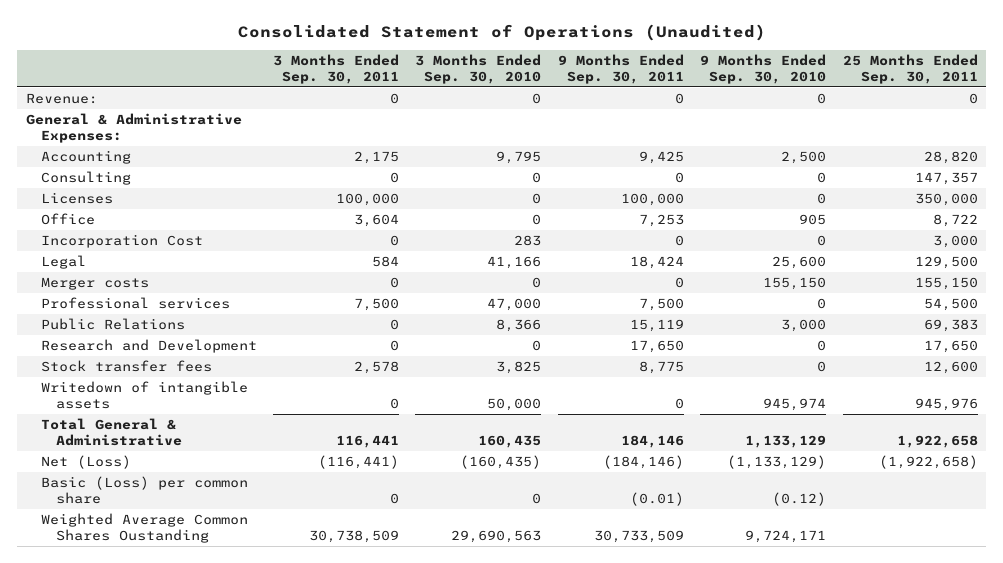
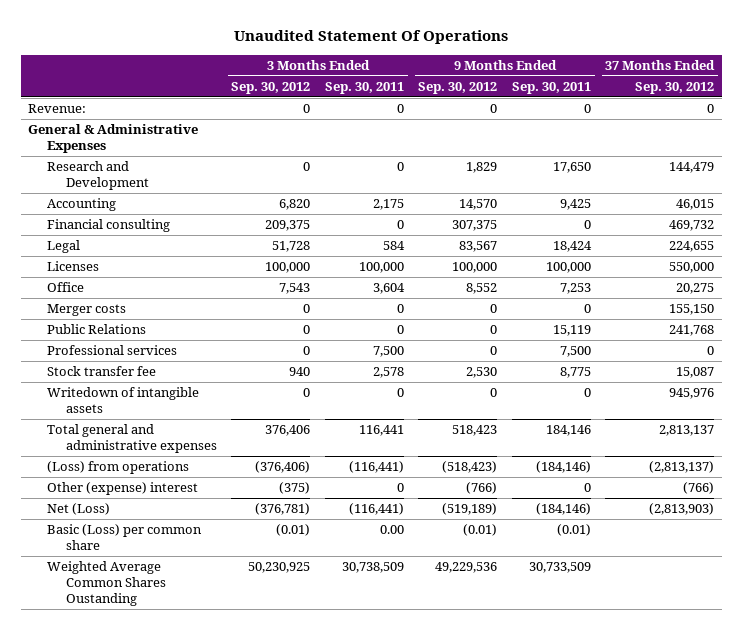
- Consolidated Statement of Operations (Unaudited)
+ Unaudited Statement Of Operations
- | 3 Months Ended Sep. 30, 2011 | 3 Months Ended Sep. 30, 2010 | 9 Months Ended Sep. 30, 2011 | 9 Months Ended Sep. 30, 2010 | 25 Months Ended Sep. 30, 2011
+ | 3 Months Ended Sep. 30, 2012 | 3 Months Ended Sep. 30, 2011 | 9 Months Ended Sep. 30, 2012 | 9 Months Ended Sep. 30, 2011 | 37 Months Ended Sep. 30, 2012
- General & Administrative Expenses:
+ General & Administrative Expenses
moved up: Research and Development | 0 | 0 | 1,829 | 17,650 | 144,479
- Consulting | 0 | 0 | 0 | 0 | 147,357
+ Financial consulting | 209,375 | 0 | 307,375 | 0 | 469,732
moved up: Legal | 51,728 | 584 | 83,567 | 18,424 | 224,655
- Incorporation Cost | 0 | 283 | 0 | 0 | 3,000
- Stock transfer fees | 2,578 | 3,825 | 8,775 | 0 | 12,600
moved down: Professional services | 0 | 7,500 | 0 | 7,500 | 0
+ Stock transfer fee | 940 | 2,578 | 2,530 | 8,775 | 15,087
- Total General & Administrative | 116,441 | 160,435 | 184,146 | 1,133,129 | 1,922,658
+ Total general and administrative expenses | 376,406 | 116,441 | 518,423 | 184,146 | 2,813,137
+ (Loss) from operations | (376,406) | (116,441) | (518,423) | (184,146) | (2,813,137)
+ Other (expense) interest | (375) | 0 | (766) | 0 | (766)
- Basic (Loss) per common share | 0 | 0 | (0.01) | (0.12) |
+ Basic (Loss) per common share | (0.01) | 0.00 | (0.01) | (0.01) |

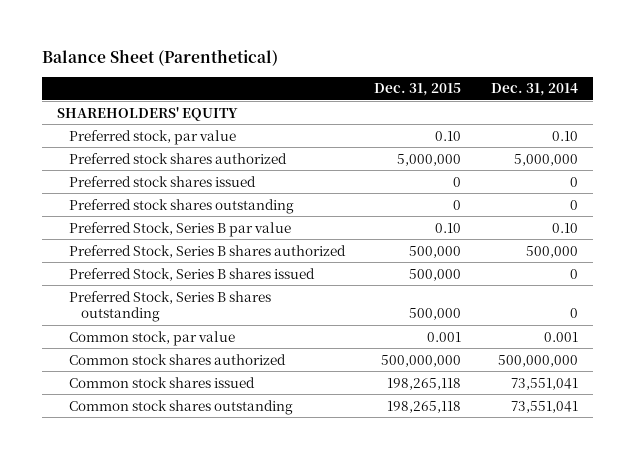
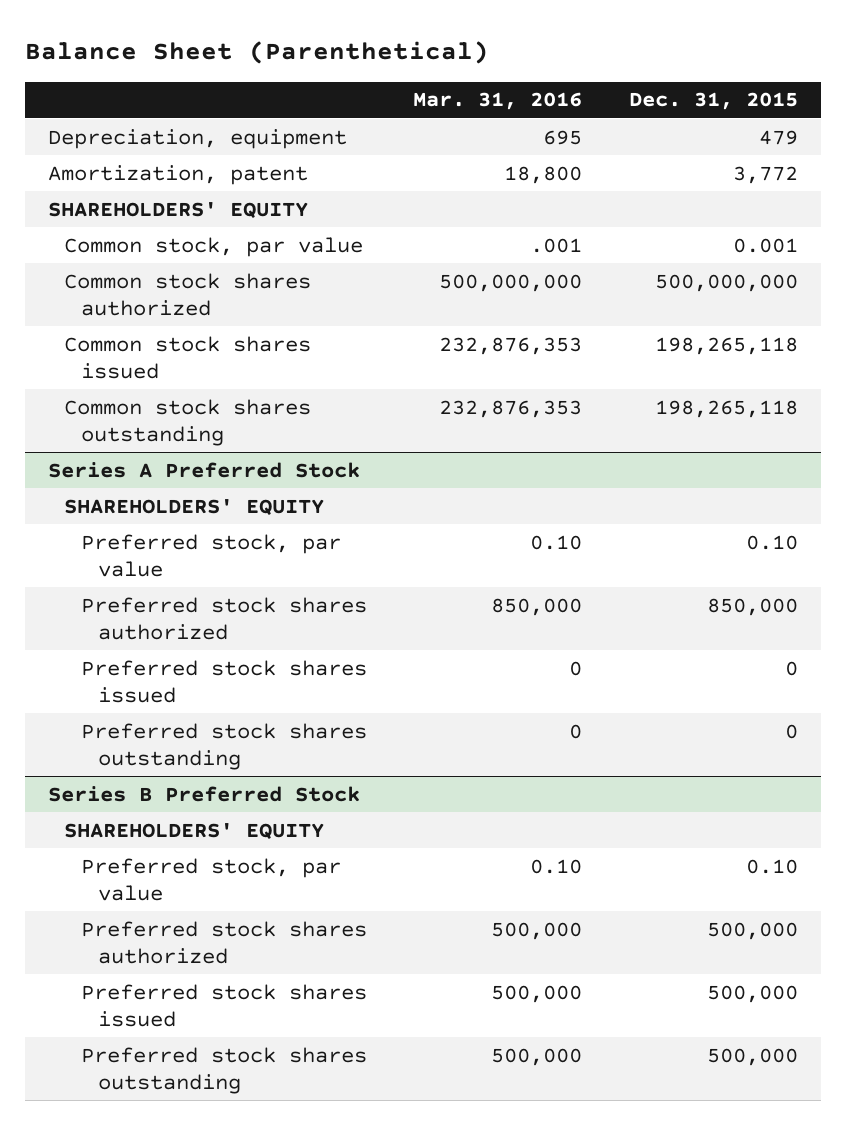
- | Dec. 31, 2015 | Dec. 31, 2014
+ | Mar. 31, 2016 | Dec. 31, 2015
+ Depreciation, equipment | 695 | 479
+ Amortization, patent | 18,800 | 3,772
- Preferred stock, par value | 0.10 | 0.10
- Preferred stock shares authorized | 5,000,000 | 5,000,000
- Preferred stock shares issued | 0 | 0
- Preferred stock shares outstanding | 0 | 0
- Preferred Stock, Series B par value | 0.10 | 0.10
- Preferred Stock, Series B shares authorized | 500,000 | 500,000
- Preferred Stock, Series B shares issued | 500,000 | 0
- Preferred Stock, Series B shares outstanding | 500,000 | 0
+ Series A Preferred Stock
+ SHAREHOLDERS' EQUITY
+ Preferred stock, par value | 0.10 | 0.10
+ Preferred stock shares authorized | 850,000 | 850,000
+ Preferred stock shares issued | 0 | 0
+ Preferred stock shares outstanding | 0 | 0
+ Series B Preferred Stock
+ SHAREHOLDERS' EQUITY
+ Preferred stock, par value | 0.10 | 0.10
+ Preferred stock shares authorized | 500,000 | 500,000
+ Preferred stock shares issued | 500,000 | 500,000
+ Preferred stock shares outstanding | 500,000 | 500,000

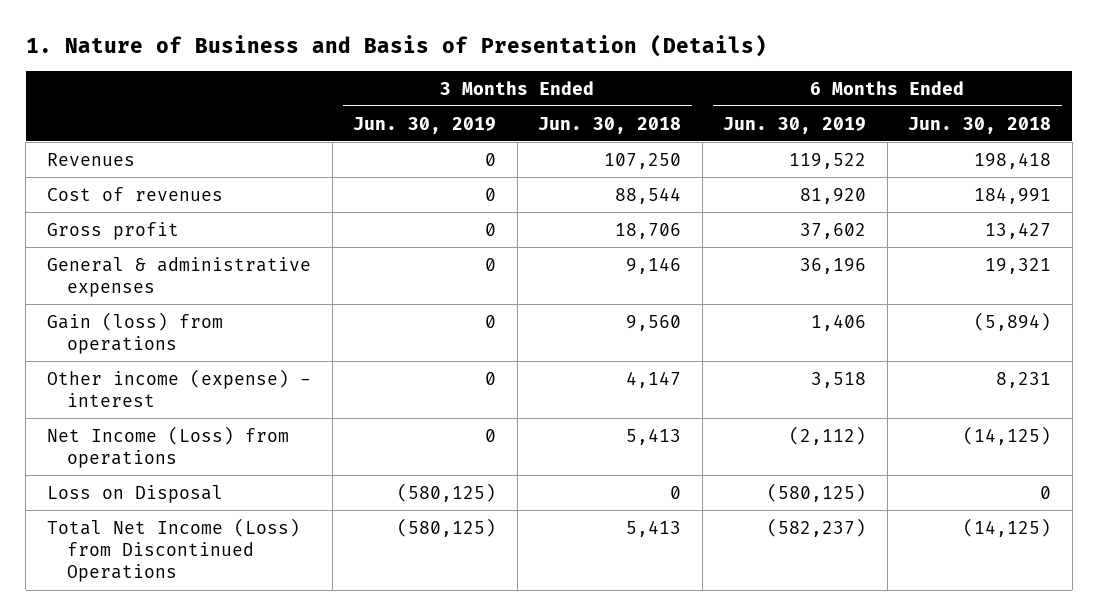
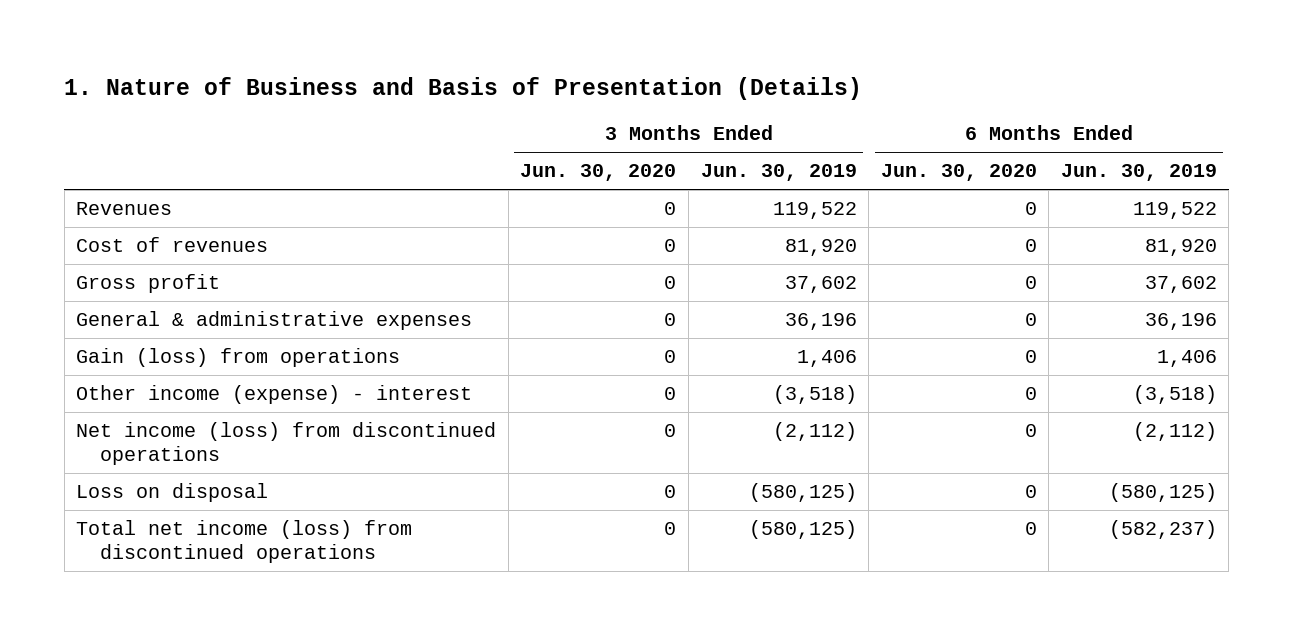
- | 3 Months Ended Jun. 30, 2019 | 3 Months Ended Jun. 30, 2018 | 6 Months Ended Jun. 30, 2019 | 6 Months Ended Jun. 30, 2018
+ | 3 Months Ended Jun. 30, 2020 | 3 Months Ended Jun. 30, 2019 | 6 Months Ended Jun. 30, 2020 | 6 Months Ended Jun. 30, 2019
- Revenues | 0 | 107,250 | 119,522 | 198,418
- Cost of revenues | 0 | 88,544 | 81,920 | 184,991
- Gross profit | 0 | 18,706 | 37,602 | 13,427
- General & administrative expenses | 0 | 9,146 | 36,196 | 19,321
- Gain (loss) from operations | 0 | 9,560 | 1,406 | (5,894)
- Other income (expense) - interest | 0 | 4,147 | 3,518 | 8,231
- Net Income (Loss) from operations | 0 | 5,413 | (2,112) | (14,125)
- Loss on Disposal | (580,125) | 0 | (580,125) | 0
- Total Net Income (Loss) from Discontinued Operations | (580,125) | 5,413 | (582,237) | (14,125)
+ Revenues | 0 | 119,522 | 0 | 119,522
+ Cost of revenues | 0 | 81,920 | 0 | 81,920
+ Gross profit | 0 | 37,602 | 0 | 37,602
+ General & administrative expenses | 0 | 36,196 | 0 | 36,196
+ Gain (loss) from operations | 0 | 1,406 | 0 | 1,406
+ Other income (expense) - interest | 0 | (3,518) | 0 | (3,518)
+ Net income (loss) from discontinued operations | 0 | (2,112) | 0 | (2,112)
+ Loss on disposal | 0 | (580,125) | 0 | (580,125)
+ Total net income (loss) from discontinued operations | 0 | (580,125) | 0 | (582,237)

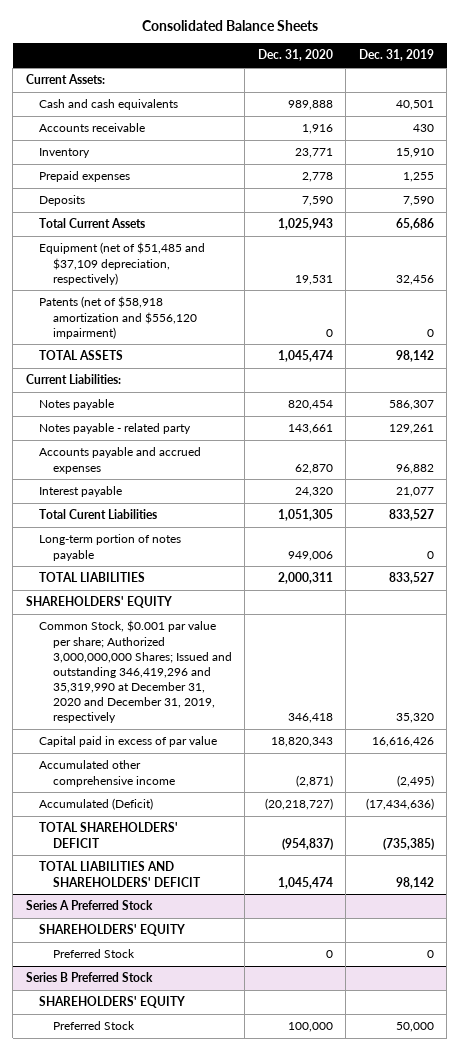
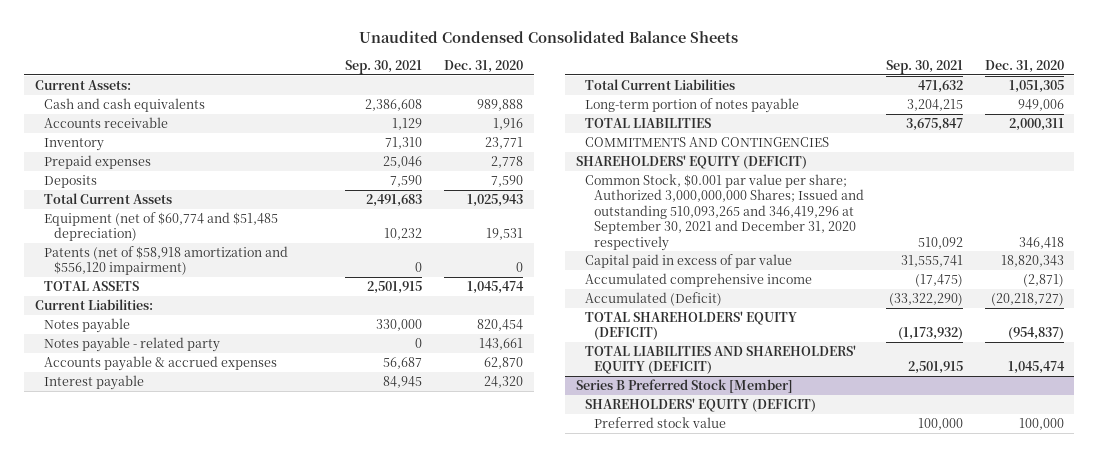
- Consolidated Balance Sheets
+ Unaudited Condensed Consolidated Balance Sheets
- | Dec. 31, 2020 | Dec. 31, 2019
+ | Sep. 30, 2021 | Dec. 31, 2020
- Equipment (net of $51,485 and $37,109 depreciation, respectively) | 19,531 | 32,456
+ Equipment (net of $60,774 and $51,485 depreciation) | 10,232 | 19,531
- Accounts payable and accrued expenses | 62,870 | 96,882
+ Accounts payable & accrued expenses | 56,687 | 62,870
- Total Curent Liabilities | 1,051,305 | 833,527
+ Total Current Liabilities | 471,632 | 1,051,305
- SHAREHOLDERS' EQUITY
- Common Stock, $0.001 par value per share; Authorized 3,000,000,000 Shares; Issued and outstanding 346,419,296 and 35,319,990 at December 31, 2020 and December 31, 2019, respectively | 346,418 | 35,320
+ COMMITMENTS AND CONTINGENCIES
+ SHAREHOLDERS' EQUITY (DEFICIT)
+ Common Stock, $0.001 par value per share; Authorized 3,000,000,000 Shares; Issued and outstanding 510,093,265 and 346,419,296 at September 30, 2021 and December 31, 2020 respectively | 510,092 | 346,418
- Accumulated other comprehensive income | (2,871) | (2,495)
+ Accumulated comprehensive income | (17,475) | (2,871)
- TOTAL SHAREHOLDERS' DEFICIT | (954,837) | (735,385)
- TOTAL LIABILITIES AND SHAREHOLDERS' DEFICIT | 1,045,474 | 98,142
- Series A Preferred Stock
- SHAREHOLDERS' EQUITY
- Preferred Stock | 0 | 0
- Series B Preferred Stock
- SHAREHOLDERS' EQUITY
- Preferred Stock | 100,000 | 50,000
+ TOTAL SHAREHOLDERS' EQUITY (DEFICIT) | (1,173,932) | (954,837)
+ TOTAL LIABILITIES AND SHAREHOLDERS' EQUITY (DEFICIT) | 2,501,915 | 1,045,474
+ Series B Preferred Stock [Member]
+ SHAREHOLDERS' EQUITY (DEFICIT)
+ Preferred stock value | 100,000 | 100,000

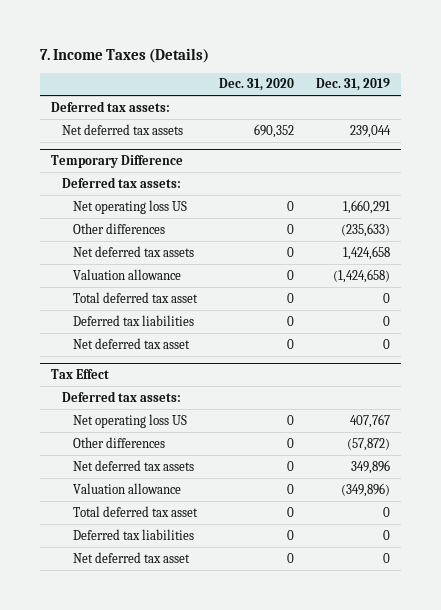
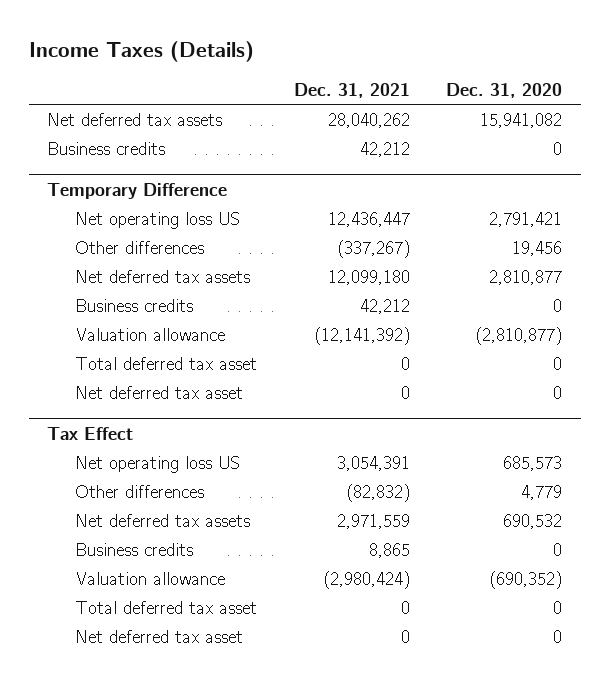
- 7. Income Taxes (Details)
+ Income Taxes (Details)
- | Dec. 31, 2020 | Dec. 31, 2019
+ | Dec. 31, 2021 | Dec. 31, 2020
- Deferred tax assets:
- Net deferred tax assets | 690,352 | 239,044
+ Net deferred tax assets | 28,040,262 | 15,941,082
+ Business credits | 42,212 | 0
@ Temporary Difference
- Deferred tax assets:
- Net operating loss US | 0 | 1,660,291
- Other differences | 0 | (235,633)
- Net deferred tax assets | 0 | 1,424,658
- Valuation allowance | 0 | (1,424,658)
+ Net operating loss US | 12,436,447 | 2,791,421
+ Other differences | (337,267) | 19,456
+ Net deferred tax assets | 12,099,180 | 2,810,877
+ Business credits | 42,212 | 0
+ Valuation allowance | (12,141,392) | (2,810,877)
- Deferred tax liabilities | 0 | 0
@ Tax Effect
- Deferred tax assets:
- Net operating loss US | 0 | 407,767
- Other differences | 0 | (57,872)
- Net deferred tax assets | 0 | 349,896
- Valuation allowance | 0 | (349,896)
+ Net operating loss US | 3,054,391 | 685,573
+ Other differences | (82,832) | 4,779
+ Net deferred tax assets | 2,971,559 | 690,532
+ Business credits | 8,865 | 0
+ Valuation allowance | (2,980,424) | (690,352)
- Deferred tax liabilities | 0 | 0

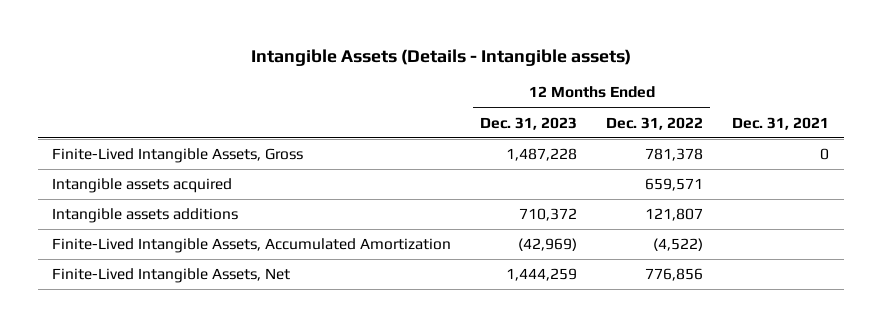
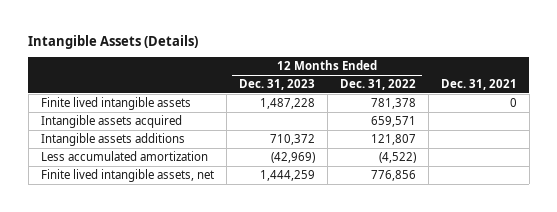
- Intangible Assets (Details - Intangible assets)
+ Intangible Assets (Details)
- Finite-Lived Intangible Assets, Gross | 1,487,228 | 781,378 | 0
+ Finite lived intangible assets | 1,487,228 | 781,378 | 0
- Finite-Lived Intangible Assets, Accumulated Amortization | (42,969) | (4,522) |
- Finite-Lived Intangible Assets, Net | 1,444,259 | 776,856 |
+ Less accumulated amortization | (42,969) | (4,522) |
+ Finite lived intangible assets, net | 1,444,259 | 776,856 |

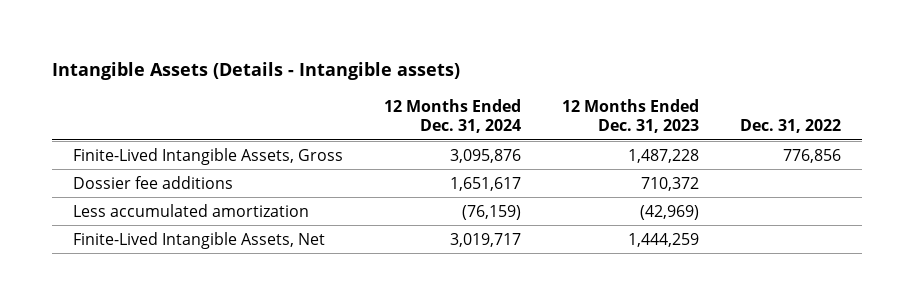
- Intangible Assets (Details)
+ Intangible Assets (Details - Intangible assets)
- | 12 Months Ended Dec. 31, 2023 | 12 Months Ended Dec. 31, 2022 | Dec. 31, 2021
+ | 12 Months Ended Dec. 31, 2024 | 12 Months Ended Dec. 31, 2023 | Dec. 31, 2022
- Finite lived intangible assets | 1,487,228 | 781,378 | 0
- Intangible assets acquired | | 659,571 |
- Intangible assets additions | 710,372 | 121,807 |
+ Finite-Lived Intangible Assets, Gross | 3,095,876 | 1,487,228 | 776,856
+ Dossier fee additions | 1,651,617 | 710,372 |
- Finite lived intangible assets, net | 1,444,259 | 776,856 |
+ Finite-Lived Intangible Assets, Net | 3,019,717 | 1,444,259 |

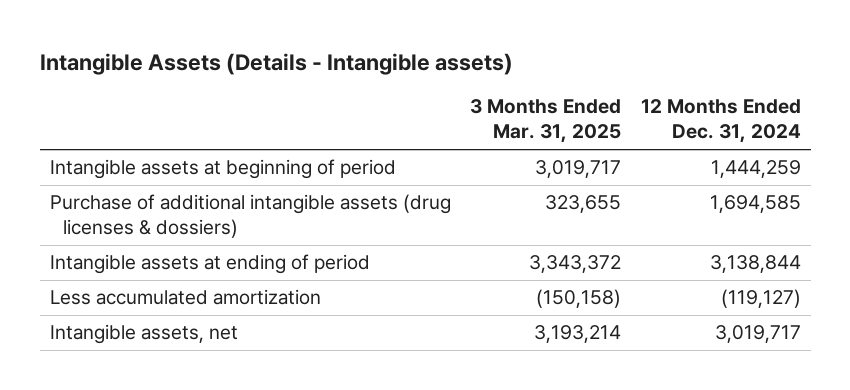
- | 12 Months Ended Dec. 31, 2024 | 12 Months Ended Dec. 31, 2023 | Dec. 31, 2022
+ | 3 Months Ended Mar. 31, 2025 | 12 Months Ended Dec. 31, 2024
- Finite-Lived Intangible Assets, Gross | 3,095,876 | 1,487,228 | 776,856
- Dossier fee additions | 1,651,617 | 710,372 |
- Less accumulated amortization | (76,159) | (42,969) |
- Finite-Lived Intangible Assets, Net | 3,019,717 | 1,444,259 |
+ Intangible assets at beginning of period | 3,019,717 | 1,444,259
+ Purchase of additional intangible assets (drug licenses & dossiers) | 323,655 | 1,694,585
+ Intangible assets at ending of period | 3,343,372 | 3,138,844
+ Less accumulated amortization | (150,158) | (119,127)
+ Intangible assets, net | 3,193,214 | 3,019,717

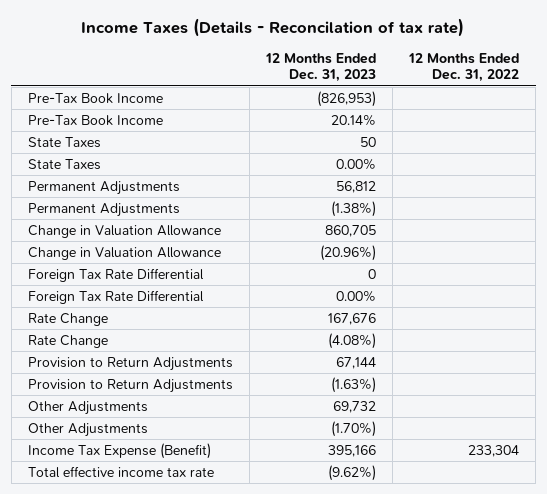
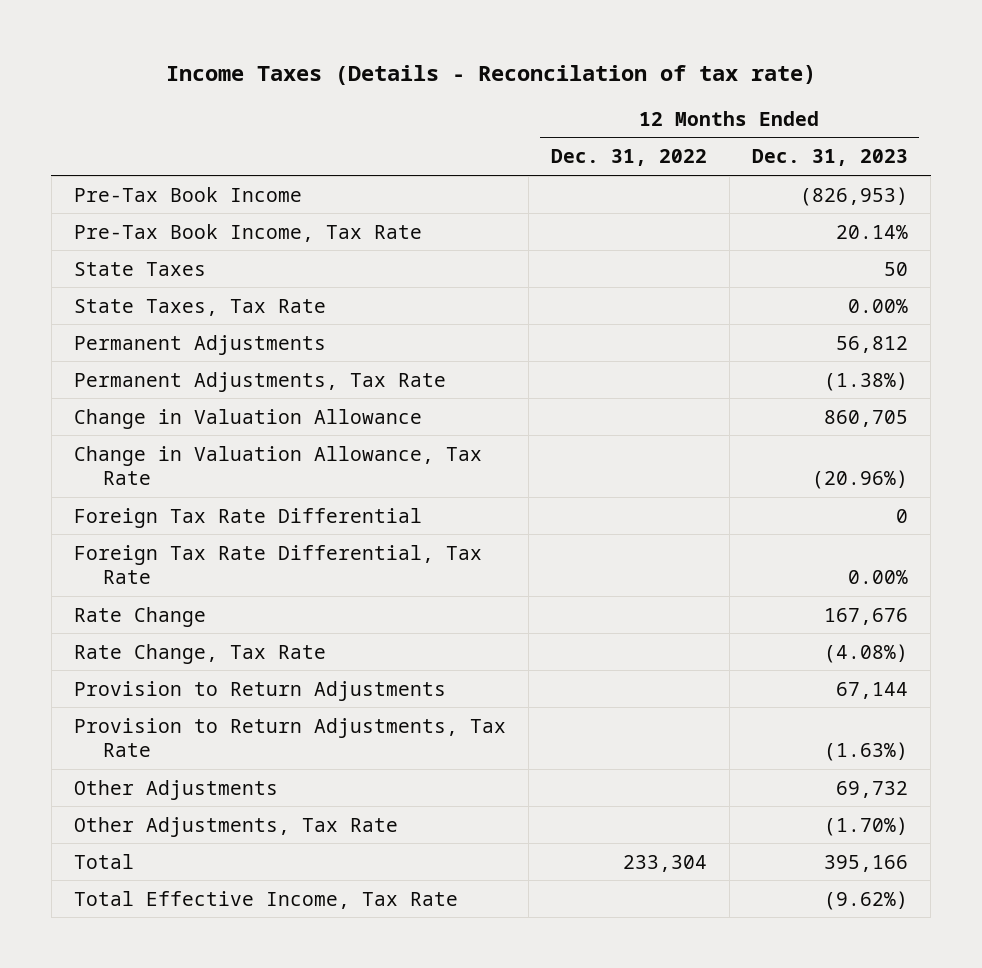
- | 12 Months Ended Dec. 31, 2023 | 12 Months Ended Dec. 31, 2022
+ | 12 Months Ended Dec. 31, 2022 | 12 Months Ended Dec. 31, 2023
- Pre-Tax Book Income | 20.14% |
+ Pre-Tax Book Income, Tax Rate | | 20.14%
- State Taxes | 0.00% |
+ State Taxes, Tax Rate | | 0.00%
- Permanent Adjustments | (1.38%) |
+ Permanent Adjustments, Tax Rate | | (1.38%)
- Change in Valuation Allowance | (20.96%) |
+ Change in Valuation Allowance, Tax Rate | | (20.96%)
- Foreign Tax Rate Differential | 0.00% |
+ Foreign Tax Rate Differential, Tax Rate | | 0.00%
- Rate Change | (4.08%) |
+ Rate Change, Tax Rate | | (4.08%)
- Provision to Return Adjustments | (1.63%) |
+ Provision to Return Adjustments, Tax Rate | | (1.63%)
- Other Adjustments | (1.70%) |
- Income Tax Expense (Benefit) | 395,166 | 233,304
- Total effective income tax rate | (9.62%) |
+ Other Adjustments, Tax Rate | | (1.70%)
+ Total | 233,304 | 395,166
+ Total Effective Income, Tax Rate | | (9.62%)

